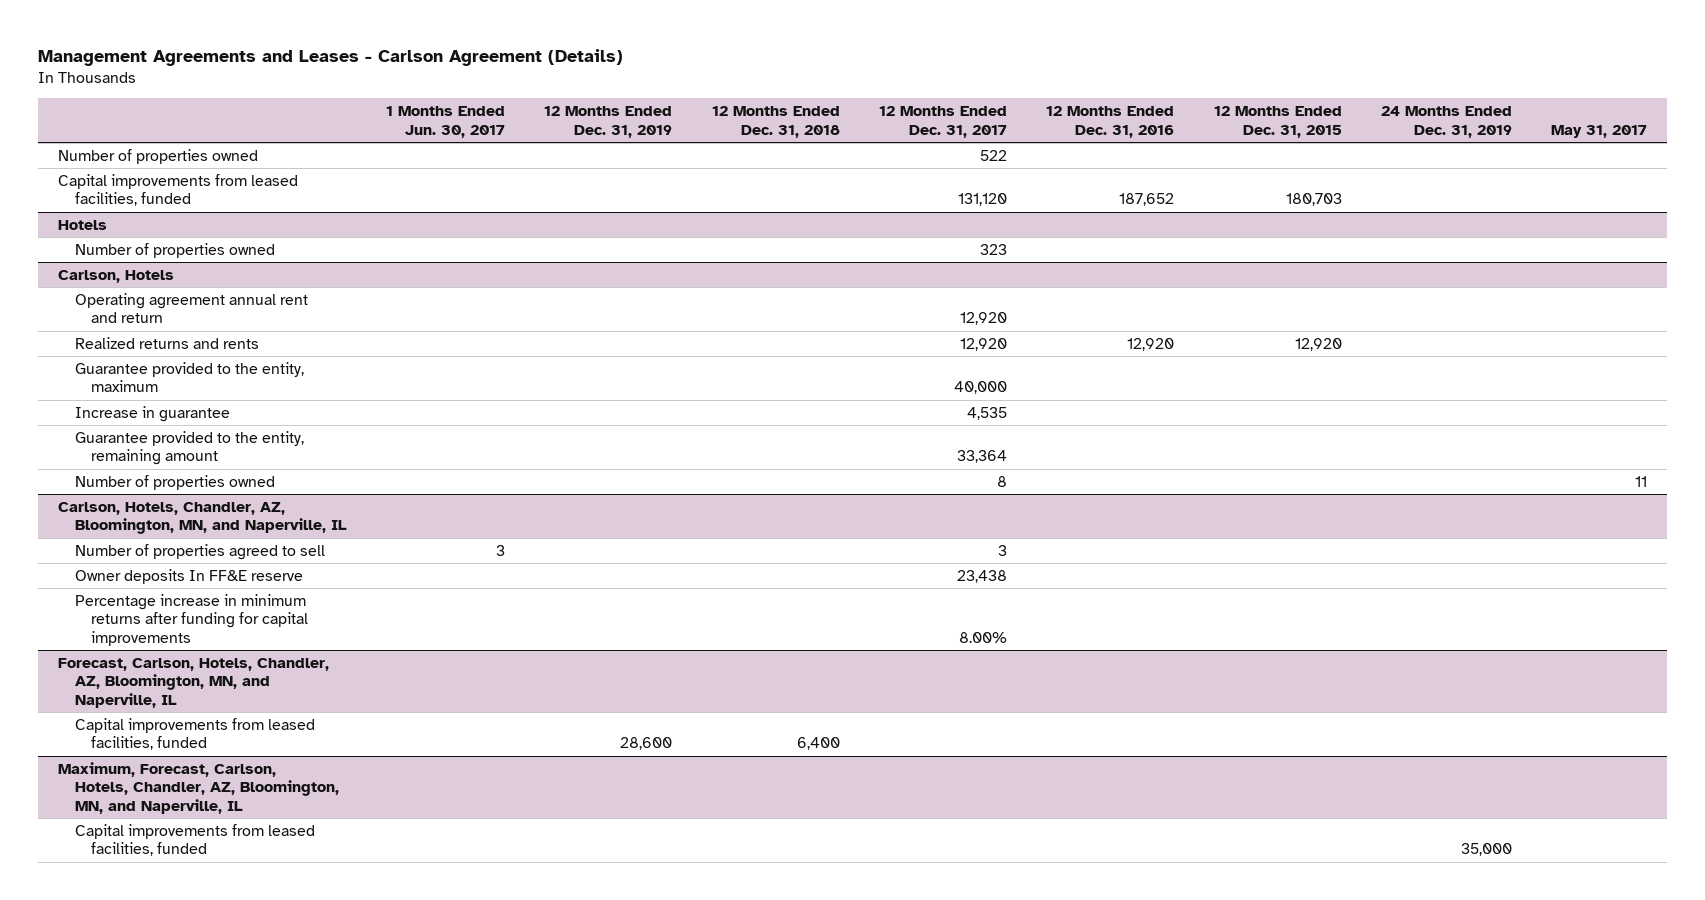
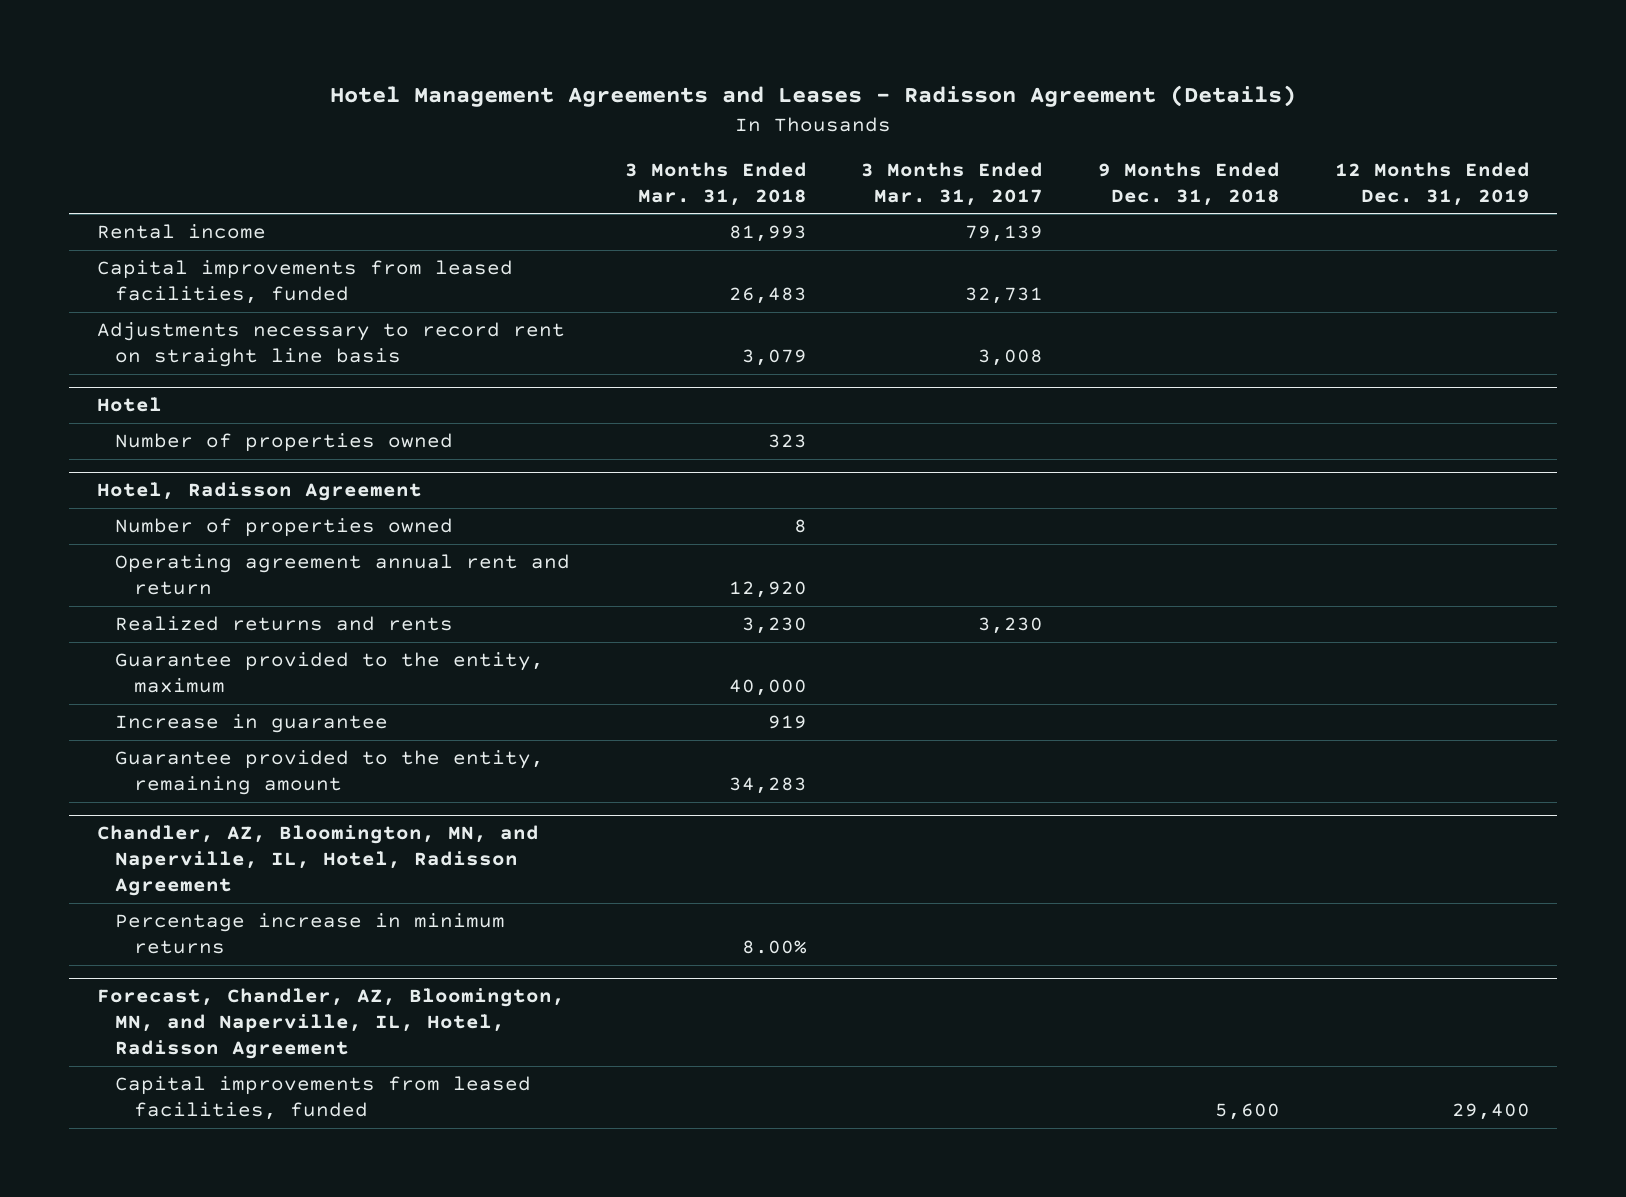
- Management Agreements and Leases - Carlson Agreement (Details)
+ Hotel Management Agreements and Leases - Radisson Agreement (Details)
- | 1 Months Ended Jun. 30, 2017 | 12 Months Ended Dec. 31, 2019 | 12 Months Ended Dec. 31, 2018 | 12 Months Ended Dec. 31, 2017 | 12 Months Ended Dec. 31, 2016 | 12 Months Ended Dec. 31, 2015 | 24 Months Ended Dec. 31, 2019 | May 31, 2017
+ | 3 Months Ended Mar. 31, 2018 | 3 Months Ended Mar. 31, 2017 | 9 Months Ended Dec. 31, 2018 | 12 Months Ended Dec. 31, 2019
- Number of properties owned | | | | 522 | | | |
+ Rental income | 81,993 | 79,139 | |
- Hotels
+ Adjustments necessary to record rent on straight line basis | 3,079 | 3,008 | |
+ Hotel
- Carlson, Hotels
- Operating agreement annual rent and return | | | | 12,920 | | | |
- Realized returns and rents | | | | 12,920 | 12,920 | 12,920 | |
- Guarantee provided to the entity, maximum | | | | 40,000 | | | |
- Increase in guarantee | | | | 4,535 | | | |
- Guarantee provided to the entity, remaining amount | | | | 33,364 | | | |
- Number of properties owned | | | | 8 | | | | 11
- Carlson, Hotels, Chandler, AZ, Bloomington, MN, and Naperville, IL
- Number of properties agreed to sell | 3 | | | 3 | | | |
- Owner deposits In FF&E reserve | | | | 23,438 | | | |
- Percentage increase in minimum returns after funding for capital improvements | | | | 8.00% | | | |
- Forecast, Carlson, Hotels, Chandler, AZ, Bloomington, MN, and Naperville, IL
- Capital improvements from leased facilities, funded | | 28,600 | 6,400 | | | | |
- Maximum, Forecast, Carlson, Hotels, Chandler, AZ, Bloomington, MN, and Naperville, IL
- Capital improvements from leased facilities, funded | | | | | | | 35,000 |
+ Hotel, Radisson Agreement
+ Number of properties owned | 8 | | |
+ Operating agreement annual rent and return | 12,920 | | |
+ Realized returns and rents | 3,230 | 3,230 | |
+ Guarantee provided to the entity, maximum | 40,000 | | |
+ Increase in guarantee | 919 | | |
+ Guarantee provided to the entity, remaining amount | 34,283 | | |
+ Chandler, AZ, Bloomington, MN, and Naperville, IL, Hotel, Radisson Agreement
+ Percentage increase in minimum returns | 8.00% | | |
+ Forecast, Chandler, AZ, Bloomington, MN, and Naperville, IL, Hotel, Radisson Agreement
+ Capital improvements from leased facilities, funded | | | 5,600 | 29,400

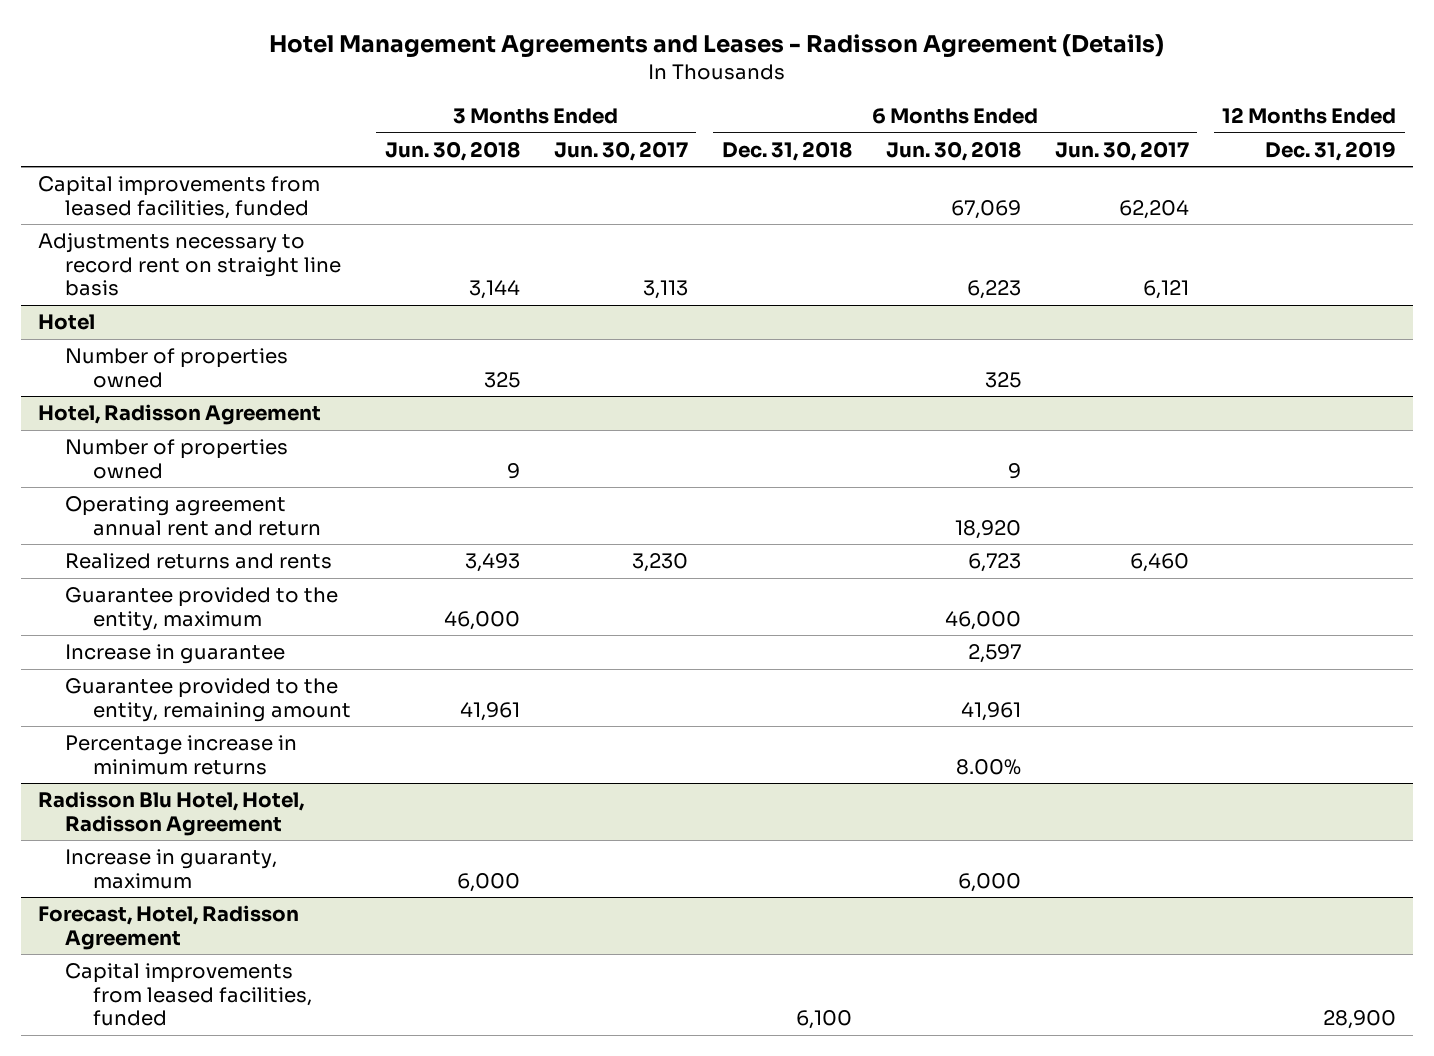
- | 3 Months Ended Mar. 31, 2018 | 3 Months Ended Mar. 31, 2017 | 9 Months Ended Dec. 31, 2018 | 12 Months Ended Dec. 31, 2019
+ | 3 Months Ended Jun. 30, 2018 | 3 Months Ended Jun. 30, 2017 | 6 Months Ended Dec. 31, 2018 | 6 Months Ended Jun. 30, 2018 | 6 Months Ended Jun. 30, 2017 | 12 Months Ended Dec. 31, 2019
- Rental income | 81,993 | 79,139 | |
- Chandler, AZ, Bloomington, MN, and Naperville, IL, Hotel, Radisson Agreement
- Percentage increase in minimum returns | 8.00% | | |
- Forecast, Chandler, AZ, Bloomington, MN, and Naperville, IL, Hotel, Radisson Agreement
- Capital improvements from leased facilities, funded | | | 5,600 | 29,400
@ Hotel, Radisson Agreement
+ Percentage increase in minimum returns | | | | 8.00% | |
+ Radisson Blu Hotel, Hotel, Radisson Agreement
+ Increase in guaranty, maximum | 6,000 | | | 6,000 | |
+ Forecast, Hotel, Radisson Agreement
+ Capital improvements from leased facilities, funded | | | 6,100 | | | 28,900

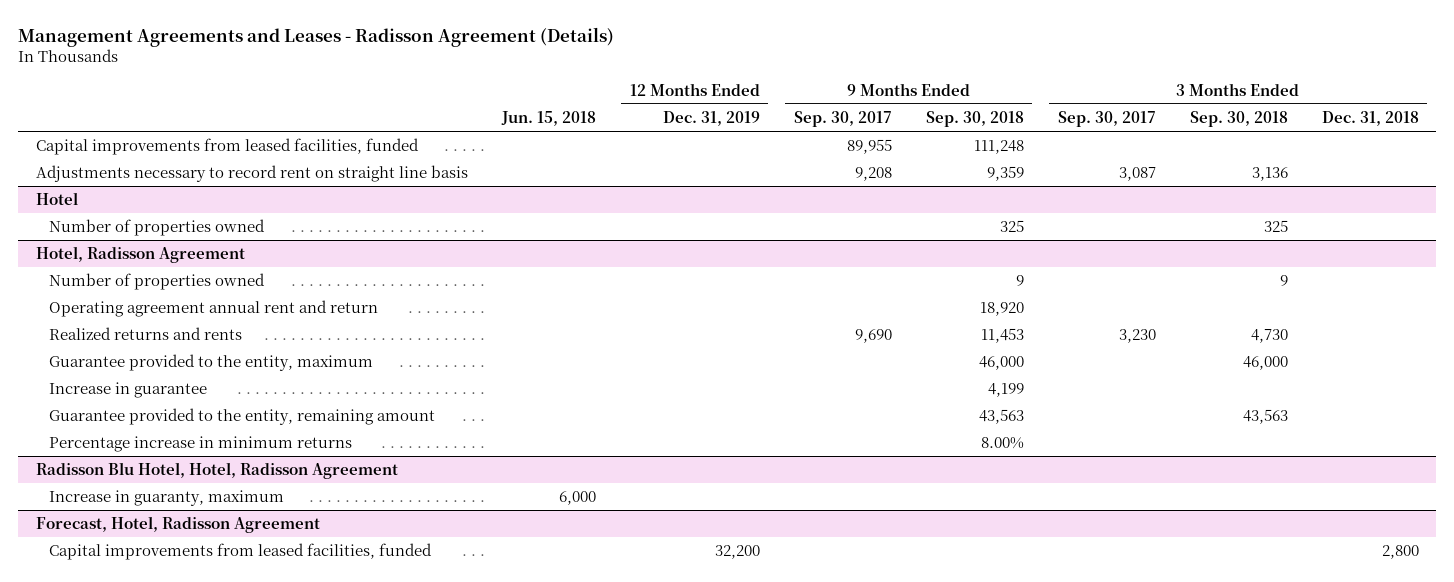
- Hotel Management Agreements and Leases - Radisson Agreement (Details)
+ Management Agreements and Leases - Radisson Agreement (Details)
- | 3 Months Ended Jun. 30, 2018 | 3 Months Ended Jun. 30, 2017 | 6 Months Ended Dec. 31, 2018 | 6 Months Ended Jun. 30, 2018 | 6 Months Ended Jun. 30, 2017 | 12 Months Ended Dec. 31, 2019
+ | Jun. 15, 2018 | 12 Months Ended Dec. 31, 2019 | 9 Months Ended Sep. 30, 2017 | 9 Months Ended Sep. 30, 2018 | 3 Months Ended Sep. 30, 2017 | 3 Months Ended Sep. 30, 2018 | 3 Months Ended Dec. 31, 2018
@ Forecast, Hotel, Radisson Agreement
- Capital improvements from leased facilities, funded | | | 6,100 | | | 28,900
+ Capital improvements from leased facilities, funded | | 32,200 | | | | | 2,800

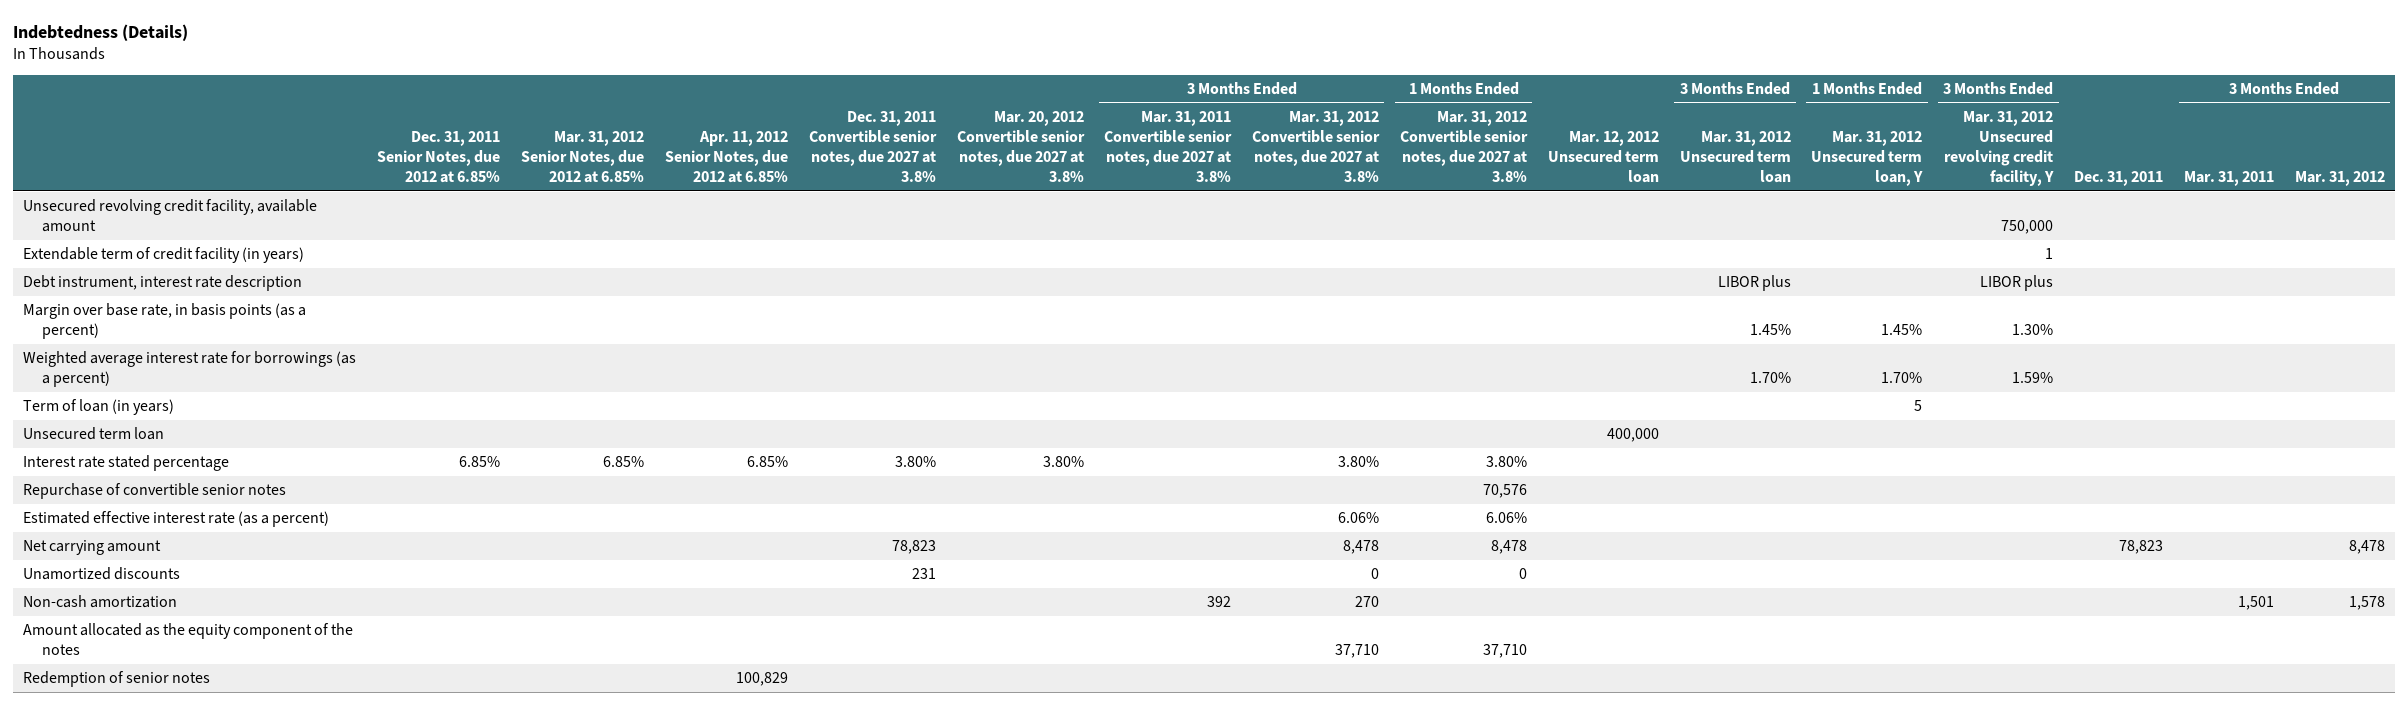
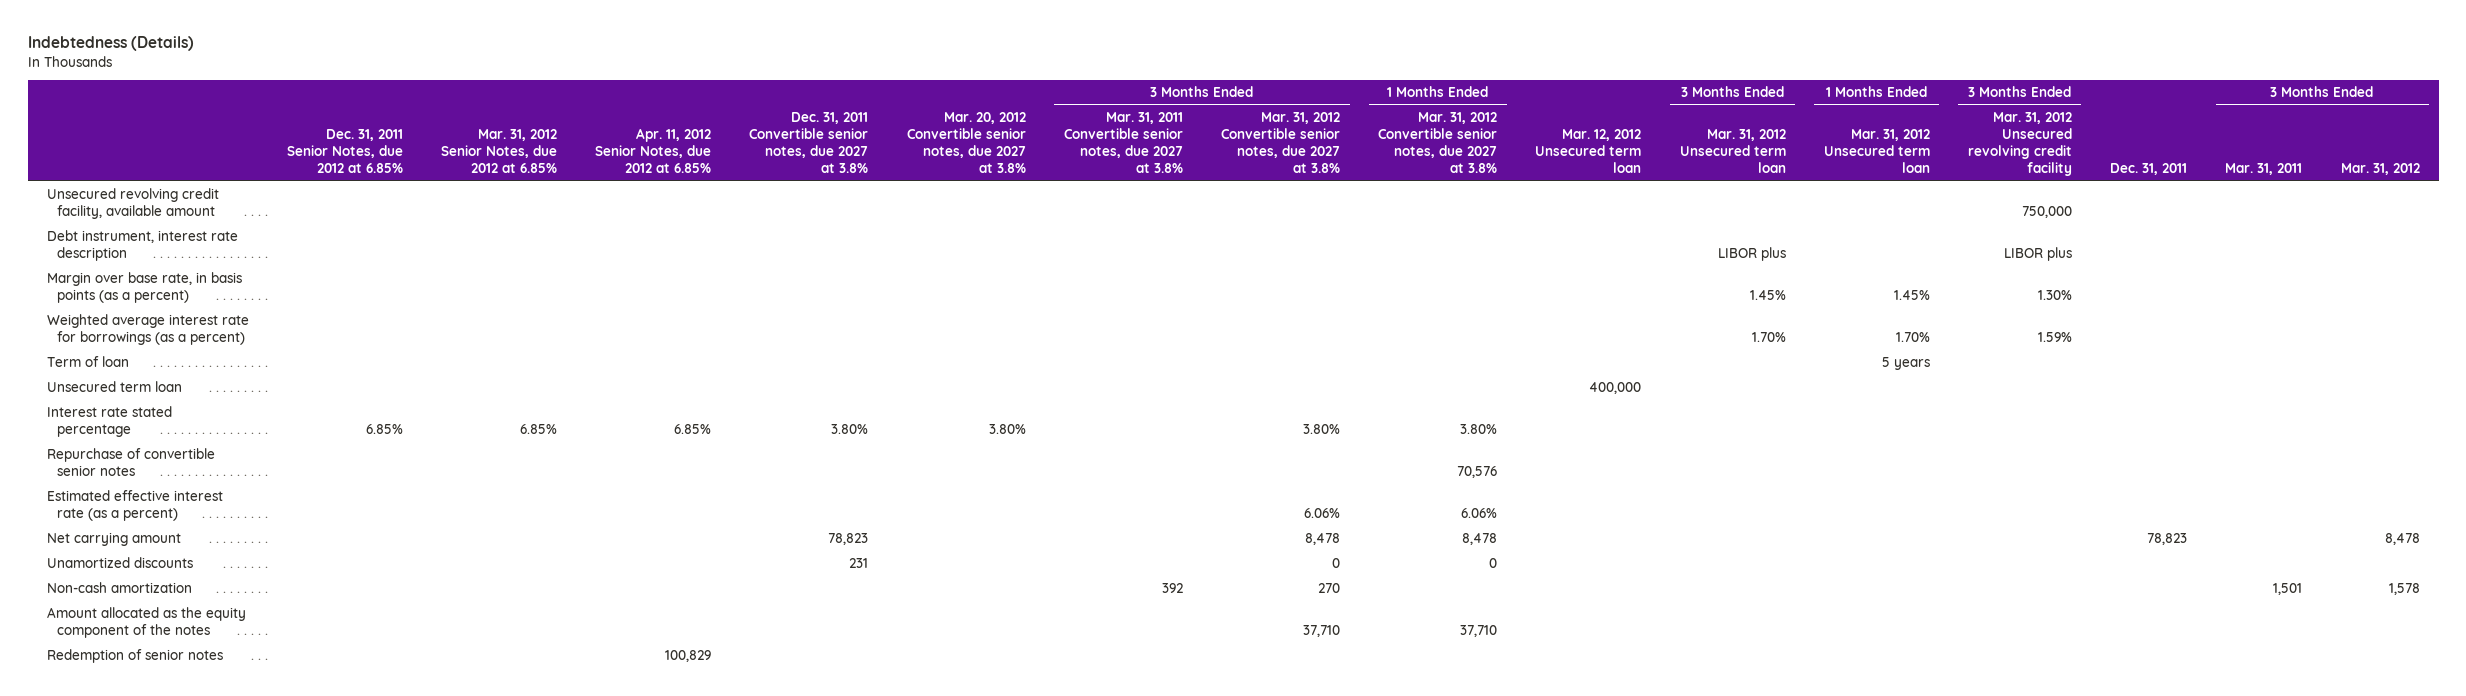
- | Dec. 31, 2011 Senior Notes, due 2012 at 6.85% | Mar. 31, 2012 Senior Notes, due 2012 at 6.85% | Apr. 11, 2012 Senior Notes, due 2012 at 6.85% | Dec. 31, 2011 Convertible senior notes, due 2027 at 3.8% | Mar. 20, 2012 Convertible senior notes, due 2027 at 3.8% | 3 Months Ended Mar. 31, 2011 Convertible senior notes, due 2027 at 3.8% | 3 Months Ended Mar. 31, 2012 Convertible senior notes, due 2027 at 3.8% | 1 Months Ended Mar. 31, 2012 Convertible senior notes, due 2027 at 3.8% | Mar. 12, 2012 Unsecured term loan | 3 Months Ended Mar. 31, 2012 Unsecured term loan | 1 Months Ended Mar. 31, 2012 Unsecured term loan, Y | 3 Months Ended Mar. 31, 2012 Unsecured revolving credit facility, Y | Dec. 31, 2011 | 3 Months Ended Mar. 31, 2011 | 3 Months Ended Mar. 31, 2012
+ | Dec. 31, 2011 Senior Notes, due 2012 at 6.85% | Mar. 31, 2012 Senior Notes, due 2012 at 6.85% | Apr. 11, 2012 Senior Notes, due 2012 at 6.85% | Dec. 31, 2011 Convertible senior notes, due 2027 at 3.8% | Mar. 20, 2012 Convertible senior notes, due 2027 at 3.8% | 3 Months Ended Mar. 31, 2011 Convertible senior notes, due 2027 at 3.8% | 3 Months Ended Mar. 31, 2012 Convertible senior notes, due 2027 at 3.8% | 1 Months Ended Mar. 31, 2012 Convertible senior notes, due 2027 at 3.8% | Mar. 12, 2012 Unsecured term loan | 3 Months Ended Mar. 31, 2012 Unsecured term loan | 1 Months Ended Mar. 31, 2012 Unsecured term loan | 3 Months Ended Mar. 31, 2012 Unsecured revolving credit facility | Dec. 31, 2011 | 3 Months Ended Mar. 31, 2011 | 3 Months Ended Mar. 31, 2012
- Extendable term of credit facility (in years) | | | | | | | | | | | | 1 | | |
- Term of loan (in years) | | | | | | | | | | | 5 | | | |
+ Term of loan | | | | | | | | | | | 5 years | | | |

